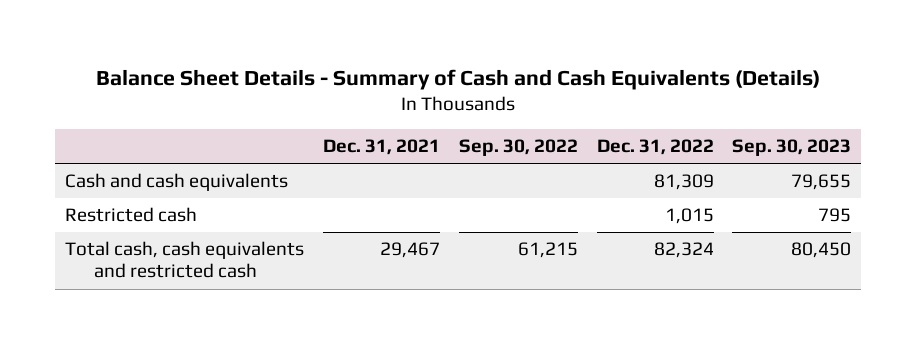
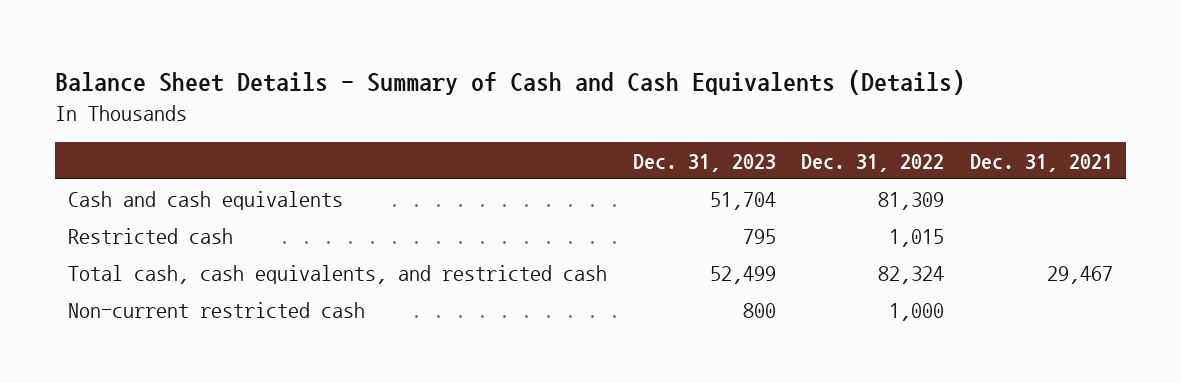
- | Dec. 31, 2021 | Sep. 30, 2022 | Dec. 31, 2022 | Sep. 30, 2023
+ | Dec. 31, 2023 | Dec. 31, 2022 | Dec. 31, 2021
- Total cash, cash equivalents and restricted cash | 29,467 | 61,215 | 82,324 | 80,450
+ Total cash, cash equivalents, and restricted cash | 52,499 | 82,324 | 29,467
+ Non-current restricted cash | 800 | 1,000 |

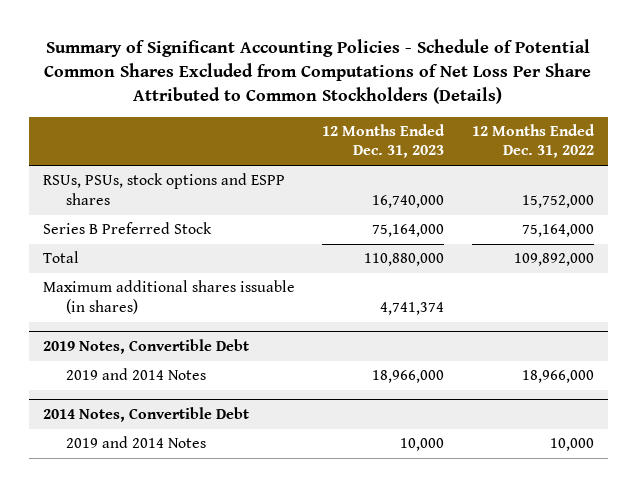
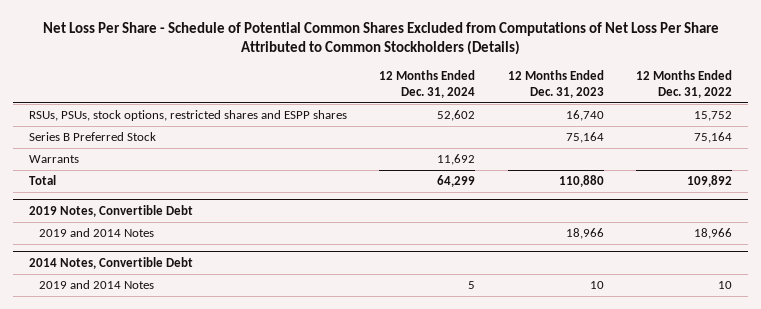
- Summary of Significant Accounting Policies - Schedule of Potential Common Shares Excluded from Computations of Net Loss Per Share Attributed to Common Stockholders (Details)
+ Net Loss Per Share - Schedule of Potential Common Shares Excluded from Computations of Net Loss Per Share Attributed to Common Stockholders (Details)
- | 12 Months Ended Dec. 31, 2023 | 12 Months Ended Dec. 31, 2022
+ | 12 Months Ended Dec. 31, 2024 | 12 Months Ended Dec. 31, 2023 | 12 Months Ended Dec. 31, 2022
- RSUs, PSUs, stock options and ESPP shares | 16,740,000 | 15,752,000
- Series B Preferred Stock | 75,164,000 | 75,164,000
- Total | 110,880,000 | 109,892,000
- Maximum additional shares issuable (in shares) | 4,741,374 |
+ RSUs, PSUs, stock options, restricted shares and ESPP shares | 52,602 | 16,740 | 15,752
+ Series B Preferred Stock | | 75,164 | 75,164
+ Warrants | 11,692 | |
+ Total | 64,299 | 110,880 | 109,892
@ 2019 Notes, Convertible Debt
- 2019 and 2014 Notes | 18,966,000 | 18,966,000
+ 2019 and 2014 Notes | | 18,966 | 18,966
@ 2014 Notes, Convertible Debt
- 2019 and 2014 Notes | 10,000 | 10,000
+ 2019 and 2014 Notes | 5 | 10 | 10

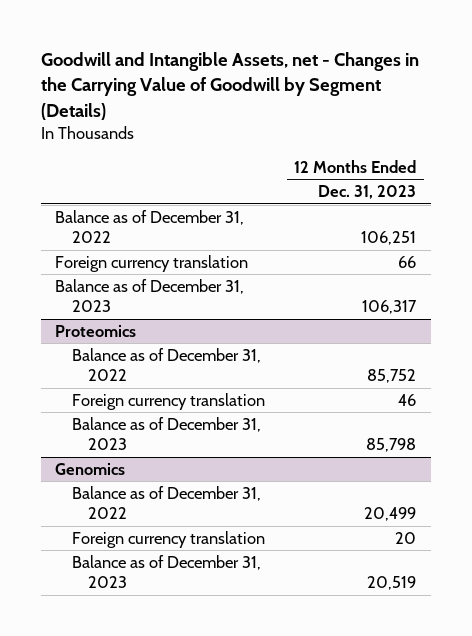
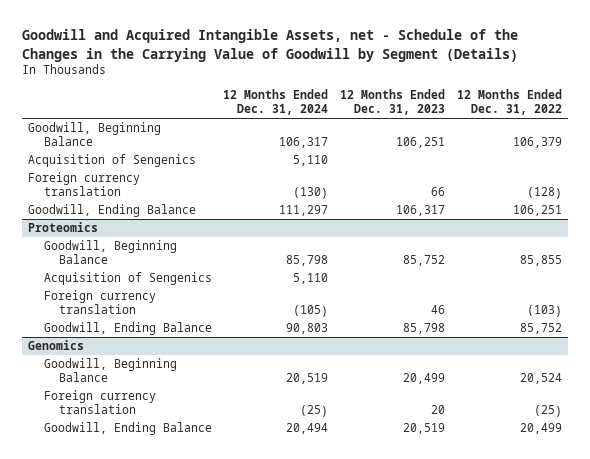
- Goodwill and Intangible Assets, net - Changes in the Carrying Value of Goodwill by Segment (Details)
+ Goodwill and Acquired Intangible Assets, net - Schedule of the Changes in the Carrying Value of Goodwill by Segment (Details)
- | 12 Months Ended Dec. 31, 2023
+ | 12 Months Ended Dec. 31, 2024 | 12 Months Ended Dec. 31, 2023 | 12 Months Ended Dec. 31, 2022
- Balance as of December 31, 2022 | 106,251
+ Goodwill, Beginning Balance | 106,317 | 106,251 | 106,379
+ Acquisition of Sengenics | 5,110 | |
- Balance as of December 31, 2023 | 106,317
+ Goodwill, Ending Balance | 111,297 | 106,317 | 106,251
@ Proteomics
- Balance as of December 31, 2022 | 85,752
+ Goodwill, Beginning Balance | 85,798 | 85,752 | 85,855
+ Acquisition of Sengenics | 5,110 | |
- Balance as of December 31, 2023 | 85,798
+ Goodwill, Ending Balance | 90,803 | 85,798 | 85,752
@ Genomics
- Balance as of December 31, 2022 | 20,499
+ Goodwill, Beginning Balance | 20,519 | 20,499 | 20,524
- Balance as of December 31, 2023 | 20,519
+ Goodwill, Ending Balance | 20,494 | 20,519 | 20,499

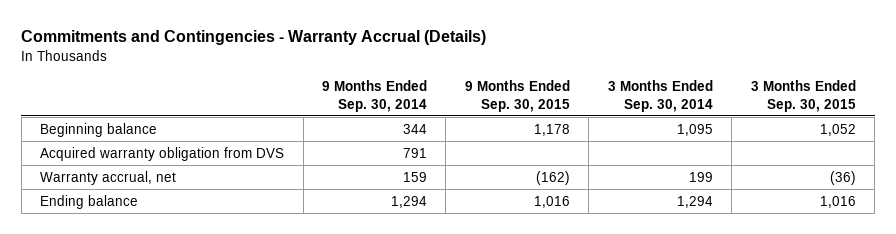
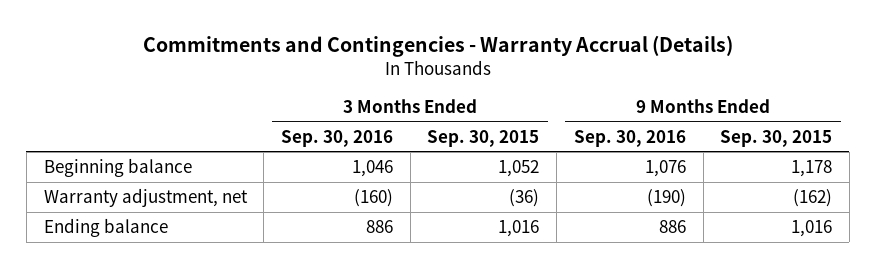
- | 9 Months Ended Sep. 30, 2014 | 9 Months Ended Sep. 30, 2015 | 3 Months Ended Sep. 30, 2014 | 3 Months Ended Sep. 30, 2015
+ | 3 Months Ended Sep. 30, 2016 | 3 Months Ended Sep. 30, 2015 | 9 Months Ended Sep. 30, 2016 | 9 Months Ended Sep. 30, 2015
- Acquired warranty obligation from DVS | 791 | | |
- Warranty accrual, net | 159 | (162) | 199 | (36)
+ Warranty adjustment, net | (160) | (36) | (190) | (162)

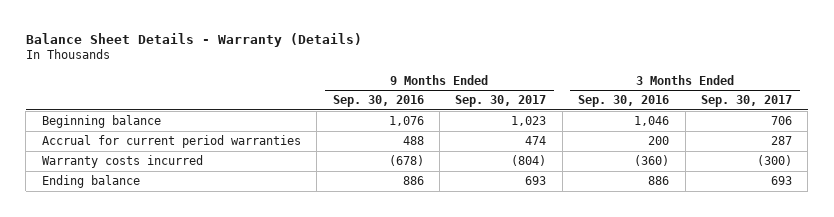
- Commitments and Contingencies - Warranty Accrual (Details)
+ Balance Sheet Details - Warranty (Details)
- | 3 Months Ended Sep. 30, 2016 | 3 Months Ended Sep. 30, 2015 | 9 Months Ended Sep. 30, 2016 | 9 Months Ended Sep. 30, 2015
+ | 9 Months Ended Sep. 30, 2016 | 9 Months Ended Sep. 30, 2017 | 3 Months Ended Sep. 30, 2016 | 3 Months Ended Sep. 30, 2017
- Warranty adjustment, net | (160) | (36) | (190) | (162)
+ Accrual for current period warranties | 488 | 474 | 200 | 287
+ Warranty costs incurred | (678) | (804) | (360) | (300)

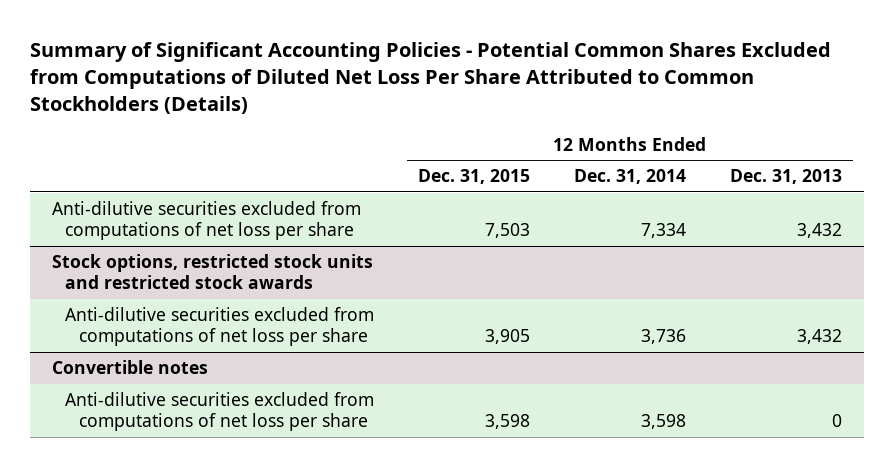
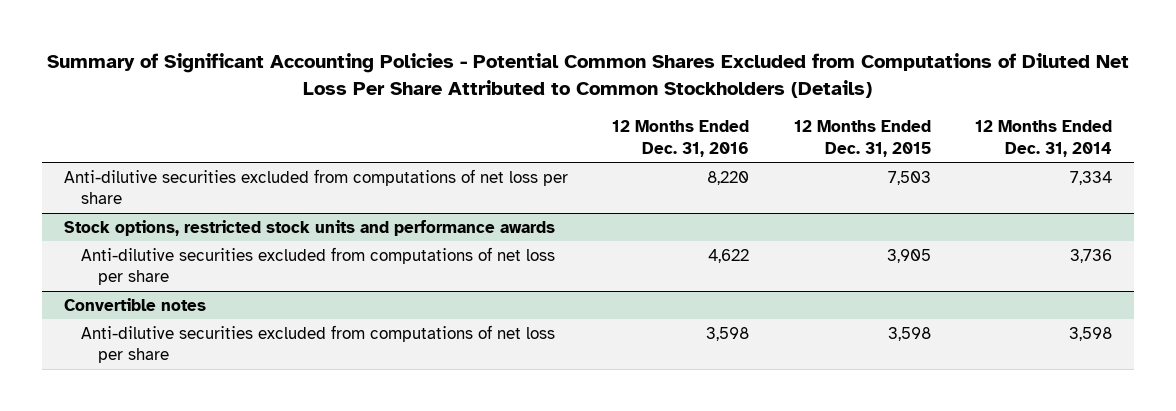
- | 12 Months Ended Dec. 31, 2015 | 12 Months Ended Dec. 31, 2014 | 12 Months Ended Dec. 31, 2013
+ | 12 Months Ended Dec. 31, 2016 | 12 Months Ended Dec. 31, 2015 | 12 Months Ended Dec. 31, 2014
- Stock options, restricted stock units and restricted stock awards
+ Stock options, restricted stock units and performance awards

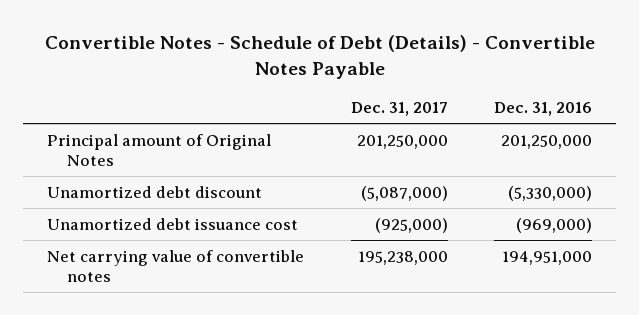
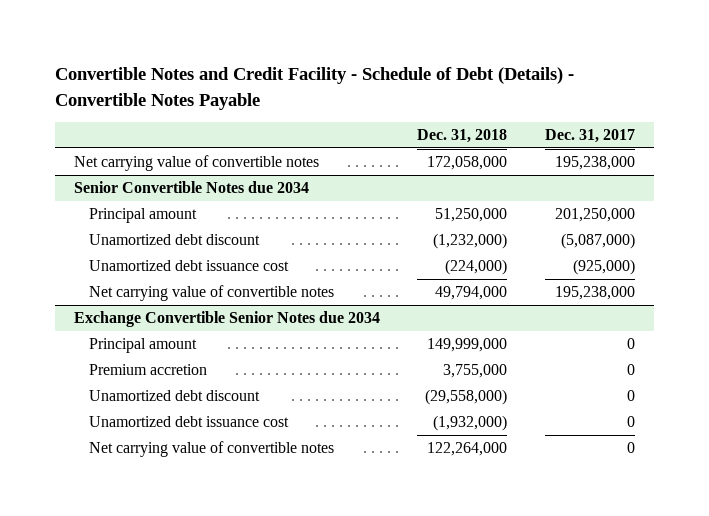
- Convertible Notes - Schedule of Debt (Details) - Convertible Notes Payable
+ Convertible Notes and Credit Facility - Schedule of Debt (Details) - Convertible Notes Payable
- | Dec. 31, 2017 | Dec. 31, 2016
+ | Dec. 31, 2018 | Dec. 31, 2017
- Principal amount of Original Notes | 201,250,000 | 201,250,000
+ Net carrying value of convertible notes | 172,058,000 | 195,238,000
+ Senior Convertible Notes due 2034
+ Principal amount | 51,250,000 | 201,250,000
+ Exchange Convertible Senior Notes due 2034
+ Principal amount | 149,999,000 | 0
+ Premium accretion | 3,755,000 | 0
+ Unamortized debt discount | (29,558,000) | 0
+ Unamortized debt issuance cost | (1,932,000) | 0
+ Net carrying value of convertible notes | 122,264,000 | 0

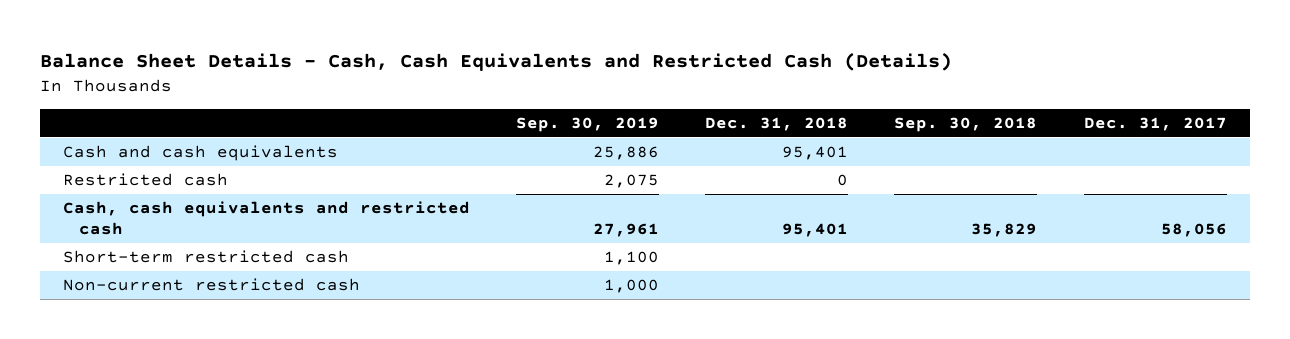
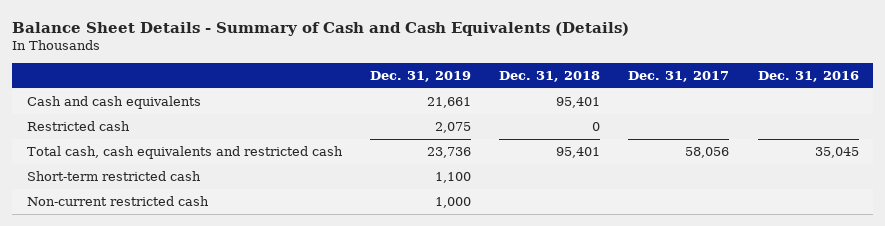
- Balance Sheet Details - Cash, Cash Equivalents and Restricted Cash (Details)
+ Balance Sheet Details - Summary of Cash and Cash Equivalents (Details)
- | Sep. 30, 2019 | Dec. 31, 2018 | Sep. 30, 2018 | Dec. 31, 2017
+ | Dec. 31, 2019 | Dec. 31, 2018 | Dec. 31, 2017 | Dec. 31, 2016
- Cash, cash equivalents and restricted cash | 27,961 | 95,401 | 35,829 | 58,056
+ Total cash, cash equivalents and restricted cash | 23,736 | 95,401 | 58,056 | 35,045

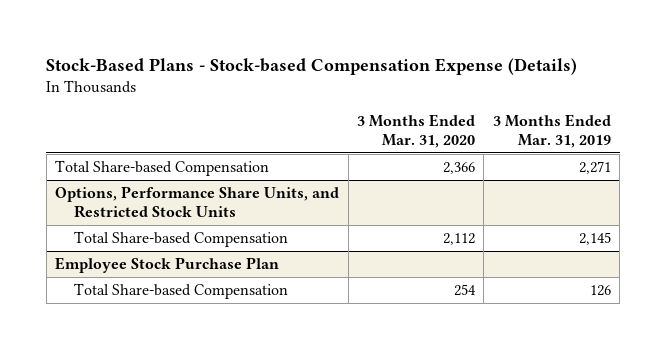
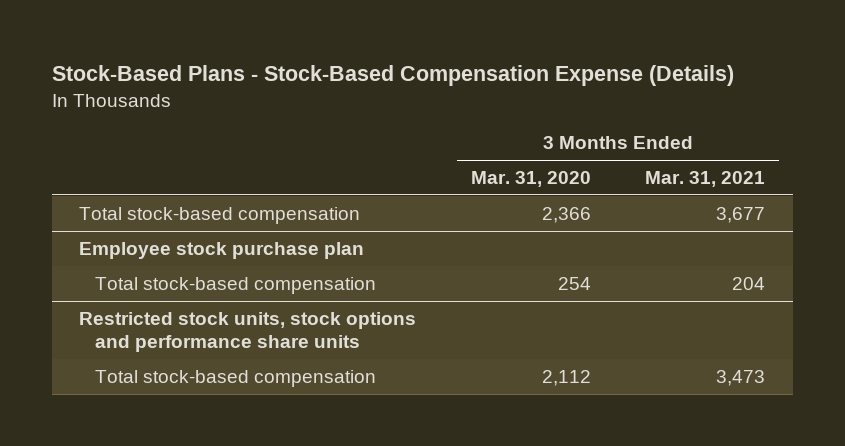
- Stock-Based Plans - Stock-based Compensation Expense (Details)
+ Stock-Based Plans - Stock-Based Compensation Expense (Details)
- | 3 Months Ended Mar. 31, 2020 | 3 Months Ended Mar. 31, 2019
+ | 3 Months Ended Mar. 31, 2020 | 3 Months Ended Mar. 31, 2021
- Total Share-based Compensation | 2,366 | 2,271
- Options, Performance Share Units, and Restricted Stock Units
- Total Share-based Compensation | 2,112 | 2,145
- Employee Stock Purchase Plan
- Total Share-based Compensation | 254 | 126
+ Total stock-based compensation | 2,366 | 3,677
+ Employee stock purchase plan
+ Total stock-based compensation | 254 | 204
+ Restricted stock units, stock options and performance share units
+ Total stock-based compensation | 2,112 | 3,473

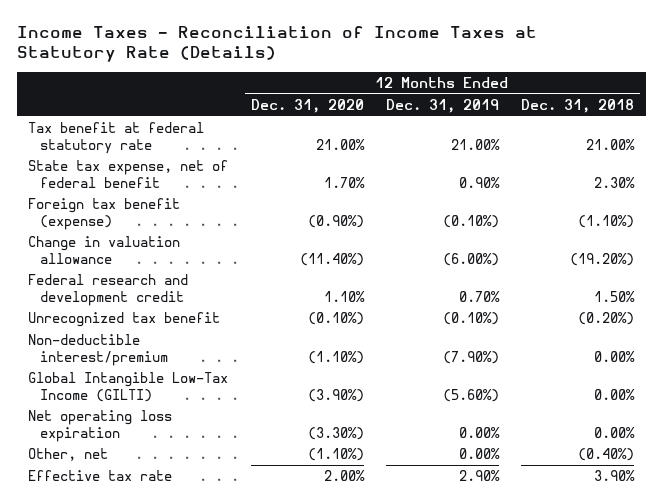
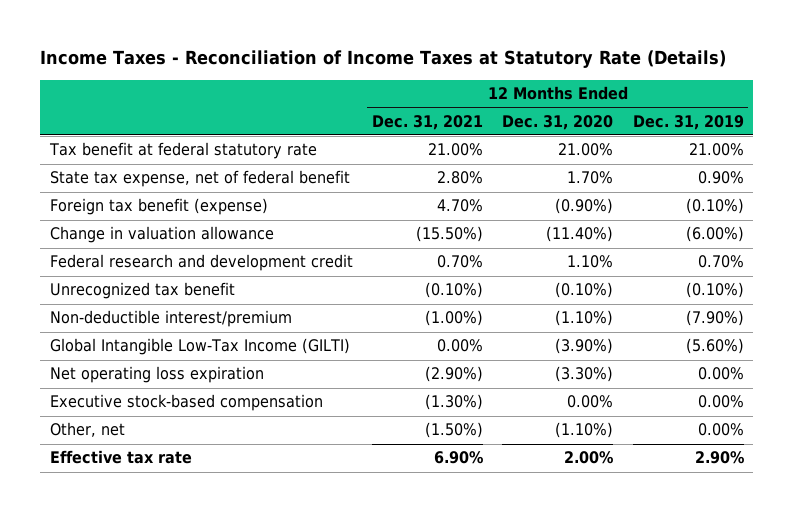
- | 12 Months Ended Dec. 31, 2020 | 12 Months Ended Dec. 31, 2019 | 12 Months Ended Dec. 31, 2018
+ | 12 Months Ended Dec. 31, 2021 | 12 Months Ended Dec. 31, 2020 | 12 Months Ended Dec. 31, 2019
+ Executive stock-based compensation | (1.30%) | 0.00% | 0.00%

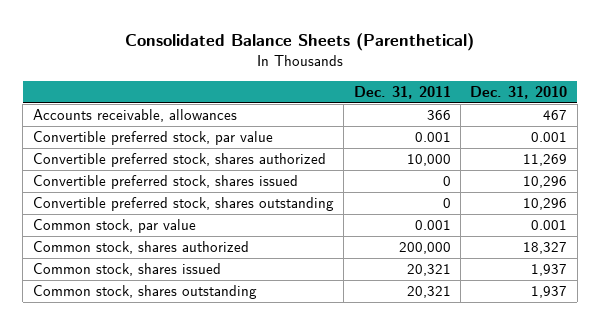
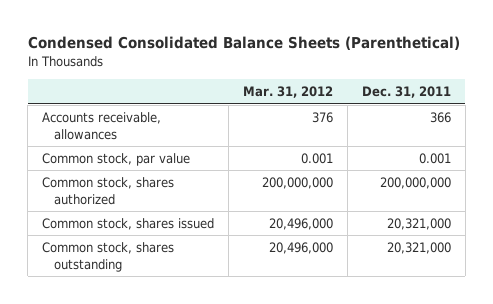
- Consolidated Balance Sheets (Parenthetical)
+ Condensed Consolidated Balance Sheets (Parenthetical)
- | Dec. 31, 2011 | Dec. 31, 2010
+ | Mar. 31, 2012 | Dec. 31, 2011
- Convertible preferred stock, par value | 0.001 | 0.001
- Convertible preferred stock, shares authorized | 10,000 | 11,269
- Convertible preferred stock, shares issued | 0 | 10,296
- Convertible preferred stock, shares outstanding | 0 | 10,296
- Common stock, shares authorized | 200,000 | 18,327
- Common stock, shares issued | 20,321 | 1,937
- Common stock, shares outstanding | 20,321 | 1,937
+ Common stock, shares authorized | 200,000,000 | 200,000,000
+ Common stock, shares issued | 20,496,000 | 20,321,000
+ Common stock, shares outstanding | 20,496,000 | 20,321,000

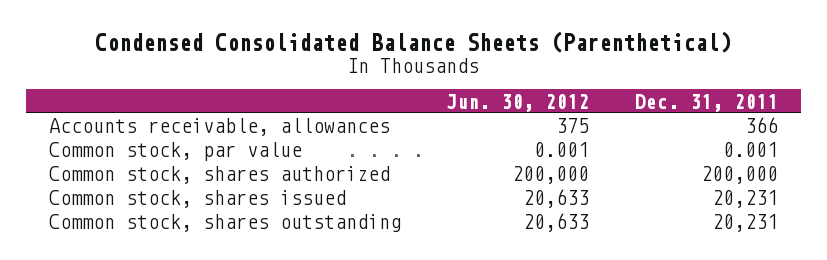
- | Mar. 31, 2012 | Dec. 31, 2011
+ | Jun. 30, 2012 | Dec. 31, 2011
- Common stock, shares authorized | 200,000,000 | 200,000,000
- Common stock, shares issued | 20,496,000 | 20,321,000
- Common stock, shares outstanding | 20,496,000 | 20,321,000
+ Common stock, shares authorized | 200,000 | 200,000
+ Common stock, shares issued | 20,633 | 20,231
+ Common stock, shares outstanding | 20,633 | 20,231

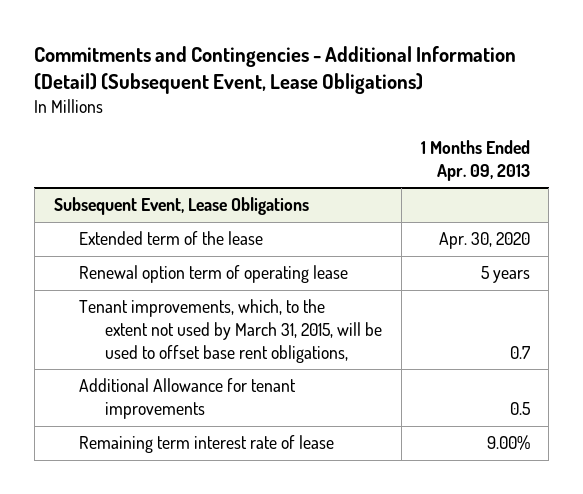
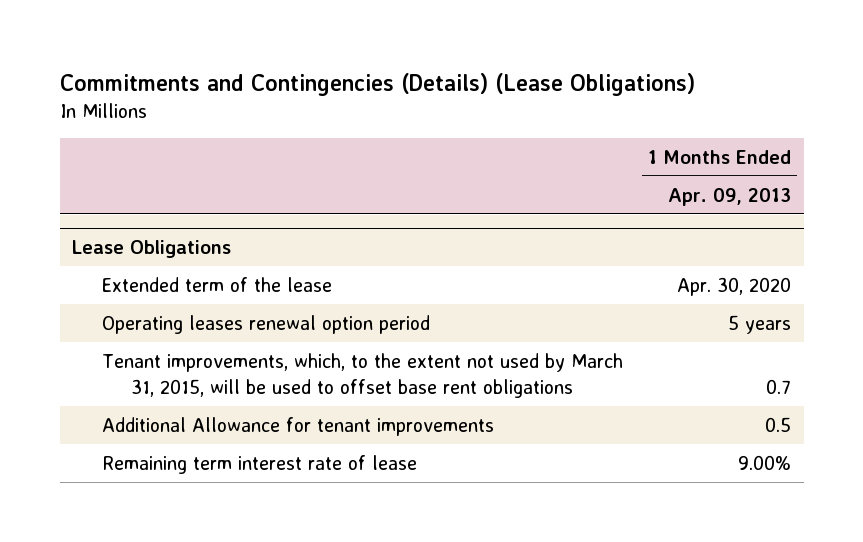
- Commitments and Contingencies - Additional Information (Detail) (Subsequent Event, Lease Obligations)
+ Commitments and Contingencies (Details) (Lease Obligations)
- Subsequent Event, Lease Obligations
+ Lease Obligations
- Renewal option term of operating lease | 5 years
- Tenant improvements, which, to the extent not used by March 31, 2015, will be used to offset base rent obligations, | 0.7
+ Operating leases renewal option period | 5 years
+ Tenant improvements, which, to the extent not used by March 31, 2015, will be used to offset base rent obligations | 0.7

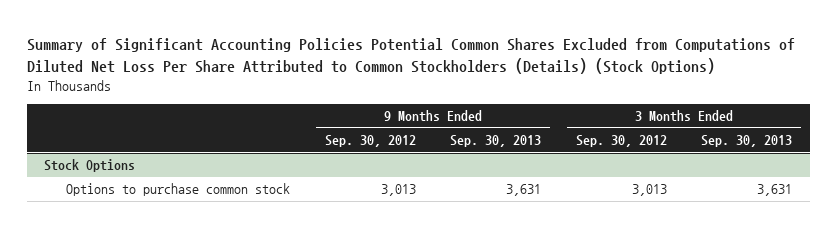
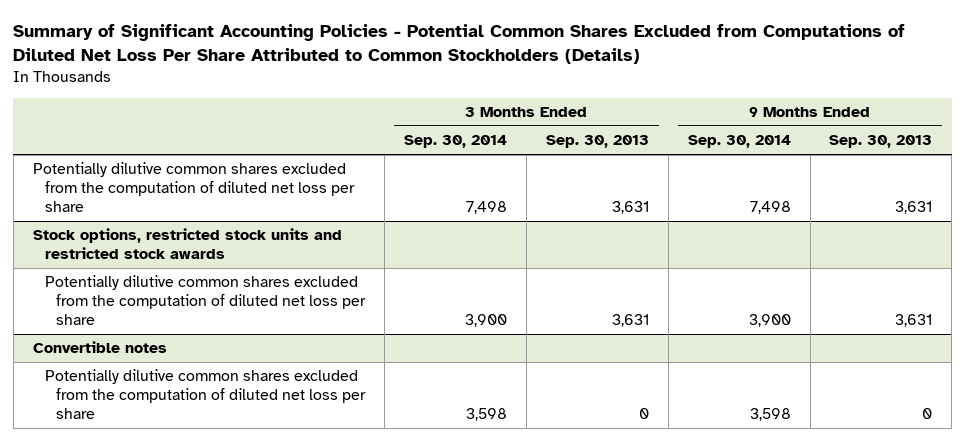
- Summary of Significant Accounting Policies Potential Common Shares Excluded from Computations of Diluted Net Loss Per Share Attributed to Common Stockholders (Details) (Stock Options)
+ Summary of Significant Accounting Policies - Potential Common Shares Excluded from Computations of Diluted Net Loss Per Share Attributed to Common Stockholders (Details)
- | 9 Months Ended Sep. 30, 2012 | 9 Months Ended Sep. 30, 2013 | 3 Months Ended Sep. 30, 2012 | 3 Months Ended Sep. 30, 2013
+ | 3 Months Ended Sep. 30, 2014 | 3 Months Ended Sep. 30, 2013 | 9 Months Ended Sep. 30, 2014 | 9 Months Ended Sep. 30, 2013
- Stock Options
- Options to purchase common stock | 3,013 | 3,631 | 3,013 | 3,631
+ Potentially dilutive common shares excluded from the computation of diluted net loss per share | 7,498 | 3,631 | 7,498 | 3,631
+ Stock options, restricted stock units and restricted stock awards
+ Potentially dilutive common shares excluded from the computation of diluted net loss per share | 3,900 | 3,631 | 3,900 | 3,631
+ Convertible notes
+ Potentially dilutive common shares excluded from the computation of diluted net loss per share | 3,598 | 0 | 3,598 | 0

